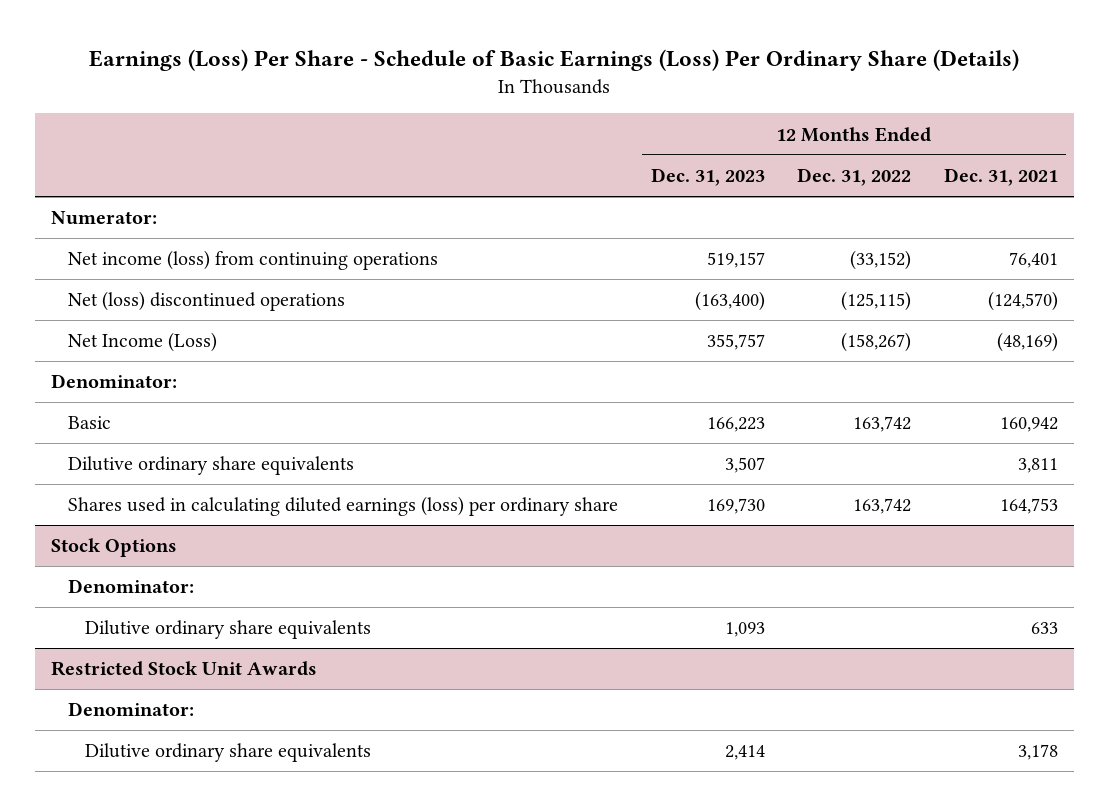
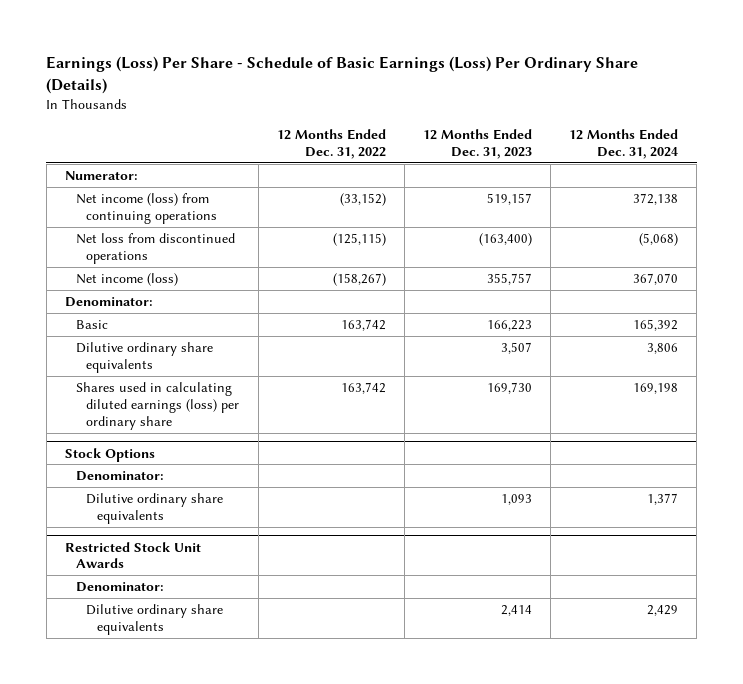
- | 12 Months Ended Dec. 31, 2023 | 12 Months Ended Dec. 31, 2022 | 12 Months Ended Dec. 31, 2021
+ | 12 Months Ended Dec. 31, 2022 | 12 Months Ended Dec. 31, 2023 | 12 Months Ended Dec. 31, 2024
- Net (loss) discontinued operations | (163,400) | (125,115) | (124,570)
- Net Income (Loss) | 355,757 | (158,267) | (48,169)
+ Net loss from discontinued operations | (125,115) | (163,400) | (5,068)
+ Net income (loss) | (158,267) | 355,757 | 367,070

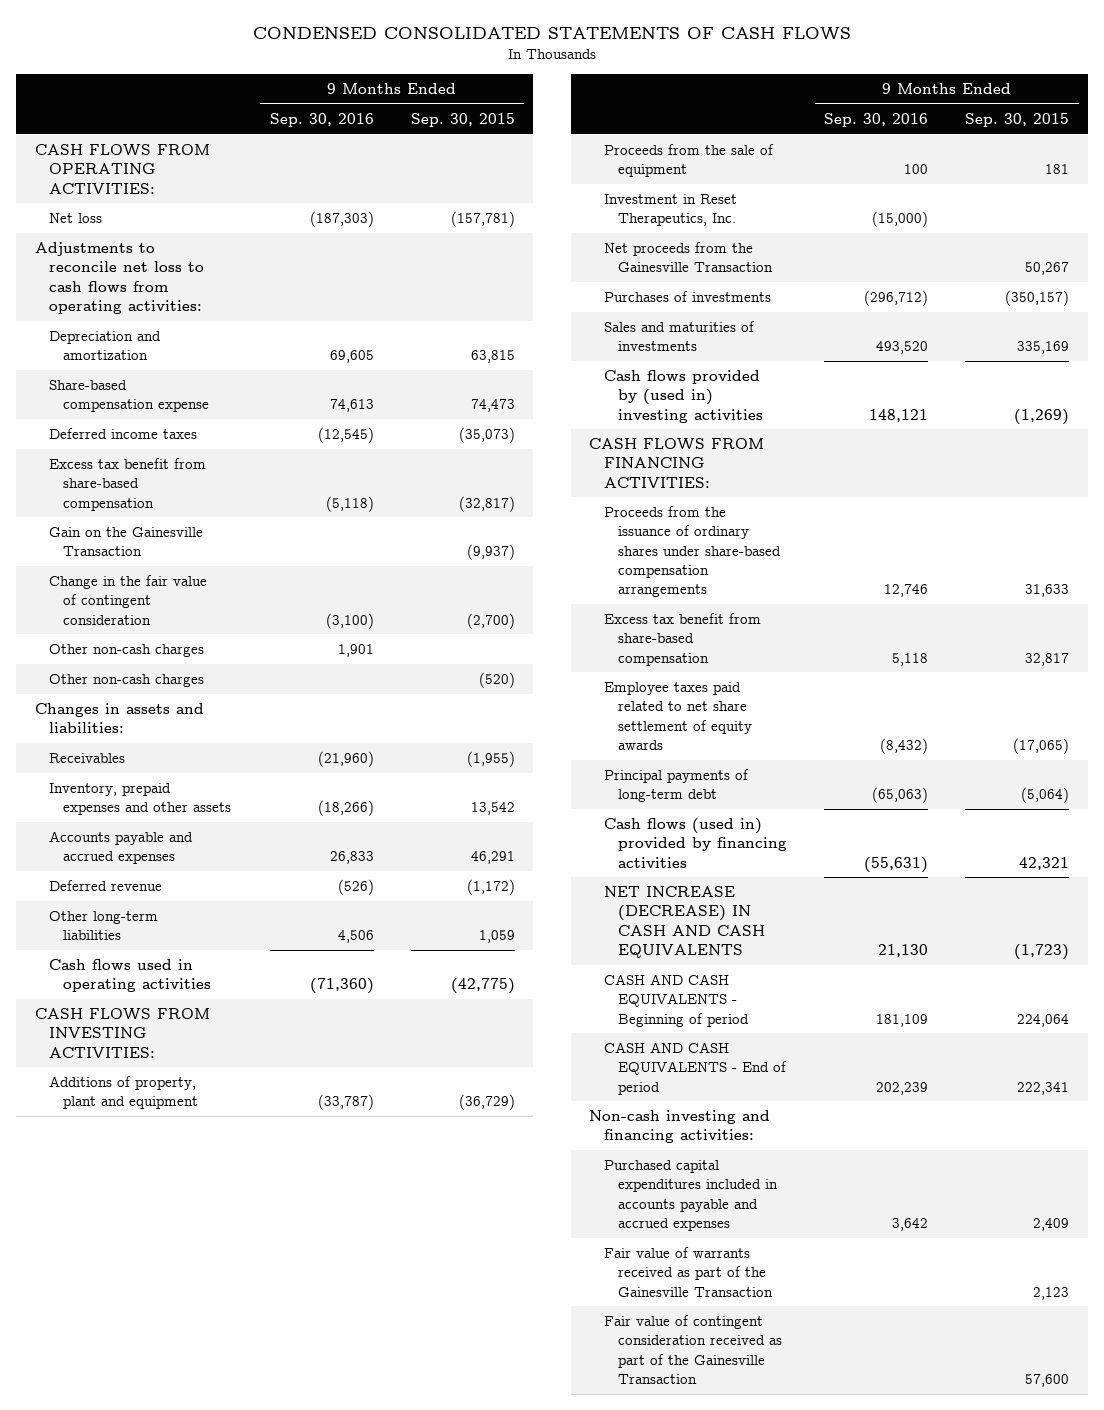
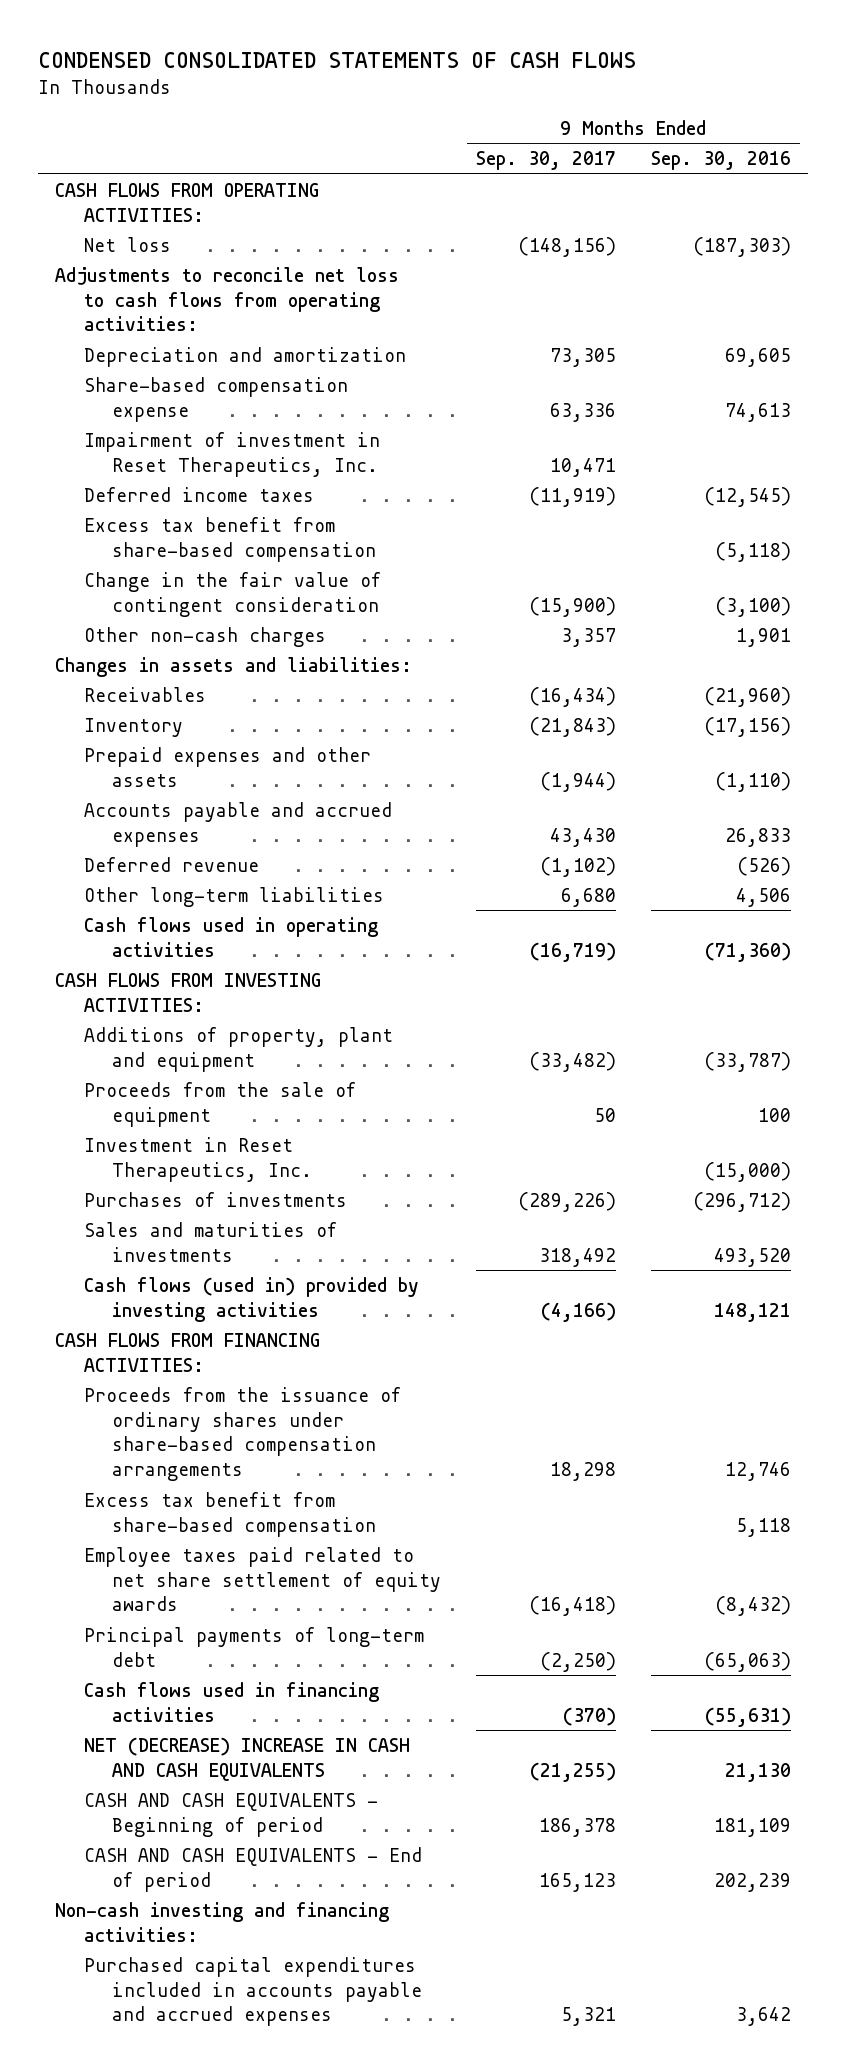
- | 9 Months Ended Sep. 30, 2016 | 9 Months Ended Sep. 30, 2015
+ | 9 Months Ended Sep. 30, 2017 | 9 Months Ended Sep. 30, 2016
+ Impairment of investment in Reset Therapeutics, Inc. | 10,471 |
- Gain on the Gainesville Transaction | | (9,937)
- Other non-cash charges | | (520)
- Inventory, prepaid expenses and other assets | (18,266) | 13,542
+ Inventory | (21,843) | (17,156)
+ Prepaid expenses and other assets | (1,944) | (1,110)
- Net proceeds from the Gainesville Transaction | | 50,267
- Cash flows provided by (used in) investing activities | 148,121 | (1,269)
+ Cash flows (used in) provided by investing activities | (4,166) | 148,121
- Cash flows (used in) provided by financing activities | (55,631) | 42,321
- NET INCREASE (DECREASE) IN CASH AND CASH EQUIVALENTS | 21,130 | (1,723)
+ Cash flows used in financing activities | (370) | (55,631)
+ NET (DECREASE) INCREASE IN CASH AND CASH EQUIVALENTS | (21,255) | 21,130
- Fair value of warrants received as part of the Gainesville Transaction | | 2,123
- Fair value of contingent consideration received as part of the Gainesville Transaction | | 57,600

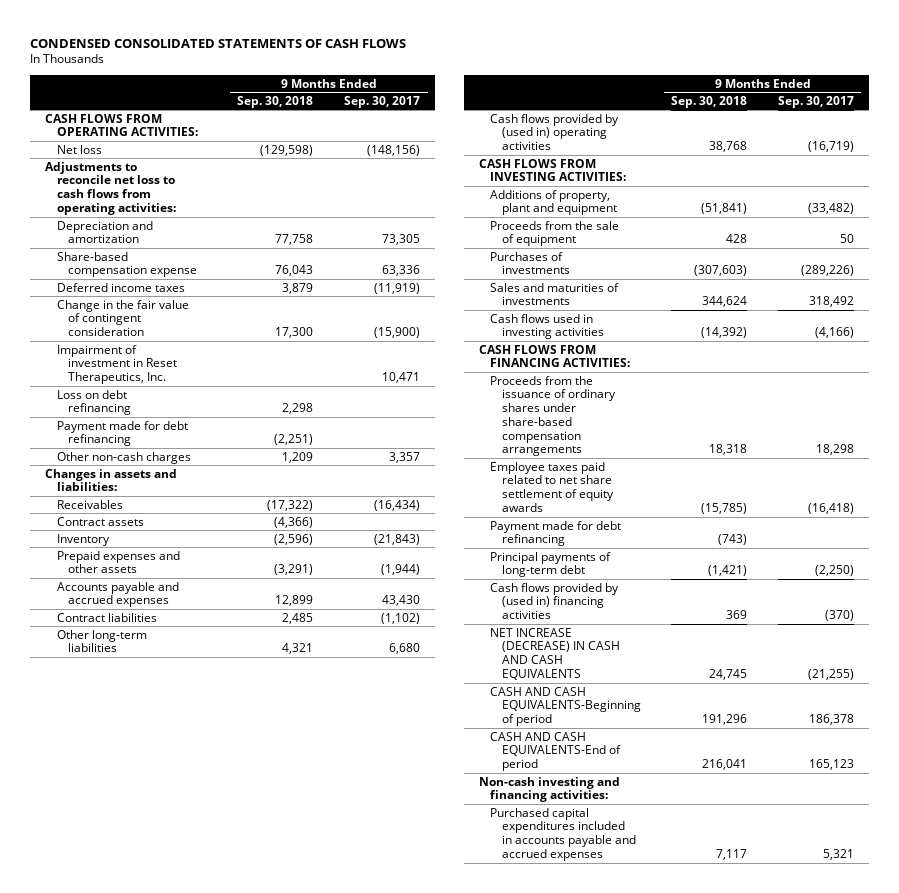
- | 9 Months Ended Sep. 30, 2017 | 9 Months Ended Sep. 30, 2016
+ | 9 Months Ended Sep. 30, 2018 | 9 Months Ended Sep. 30, 2017
- Excess tax benefit from share-based compensation | | (5,118)
moved down: Impairment of investment in Reset Therapeutics, Inc. | | 10,471
+ Loss on debt refinancing | 2,298 |
+ Payment made for debt refinancing | (2,251) |
+ Contract assets | (4,366) |
- Deferred revenue | (1,102) | (526)
+ Contract liabilities | 2,485 | (1,102)
- Cash flows used in operating activities | (16,719) | (71,360)
+ Cash flows provided by (used in) operating activities | 38,768 | (16,719)
- Investment in Reset Therapeutics, Inc. | | (15,000)
- Cash flows (used in) provided by investing activities | (4,166) | 148,121
+ Cash flows used in investing activities | (14,392) | (4,166)
- Excess tax benefit from share-based compensation | | 5,118
+ Payment made for debt refinancing | (743) |
- Cash flows used in financing activities | (370) | (55,631)
- NET (DECREASE) INCREASE IN CASH AND CASH EQUIVALENTS | (21,255) | 21,130
- CASH AND CASH EQUIVALENTS - Beginning of period | 186,378 | 181,109
- CASH AND CASH EQUIVALENTS - End of period | 165,123 | 202,239
+ Cash flows provided by (used in) financing activities | 369 | (370)
+ NET INCREASE (DECREASE) IN CASH AND CASH EQUIVALENTS | 24,745 | (21,255)
+ CASH AND CASH EQUIVALENTS-Beginning of period | 191,296 | 186,378
+ CASH AND CASH EQUIVALENTS-End of period | 216,041 | 165,123

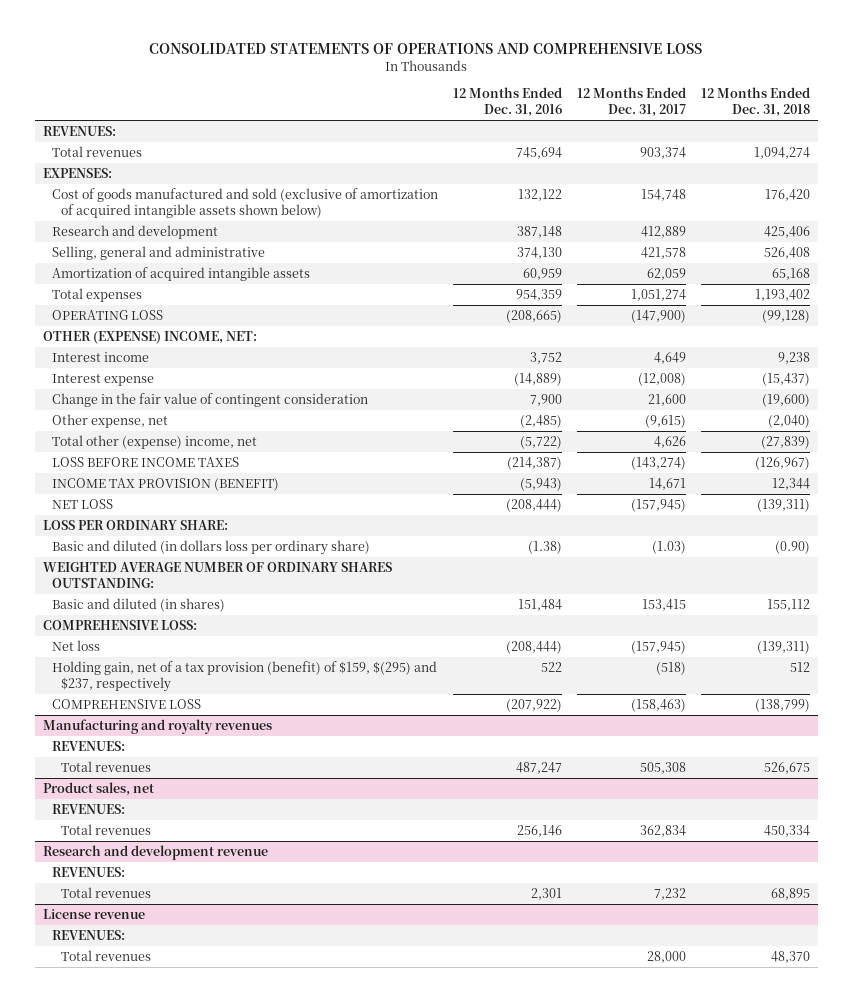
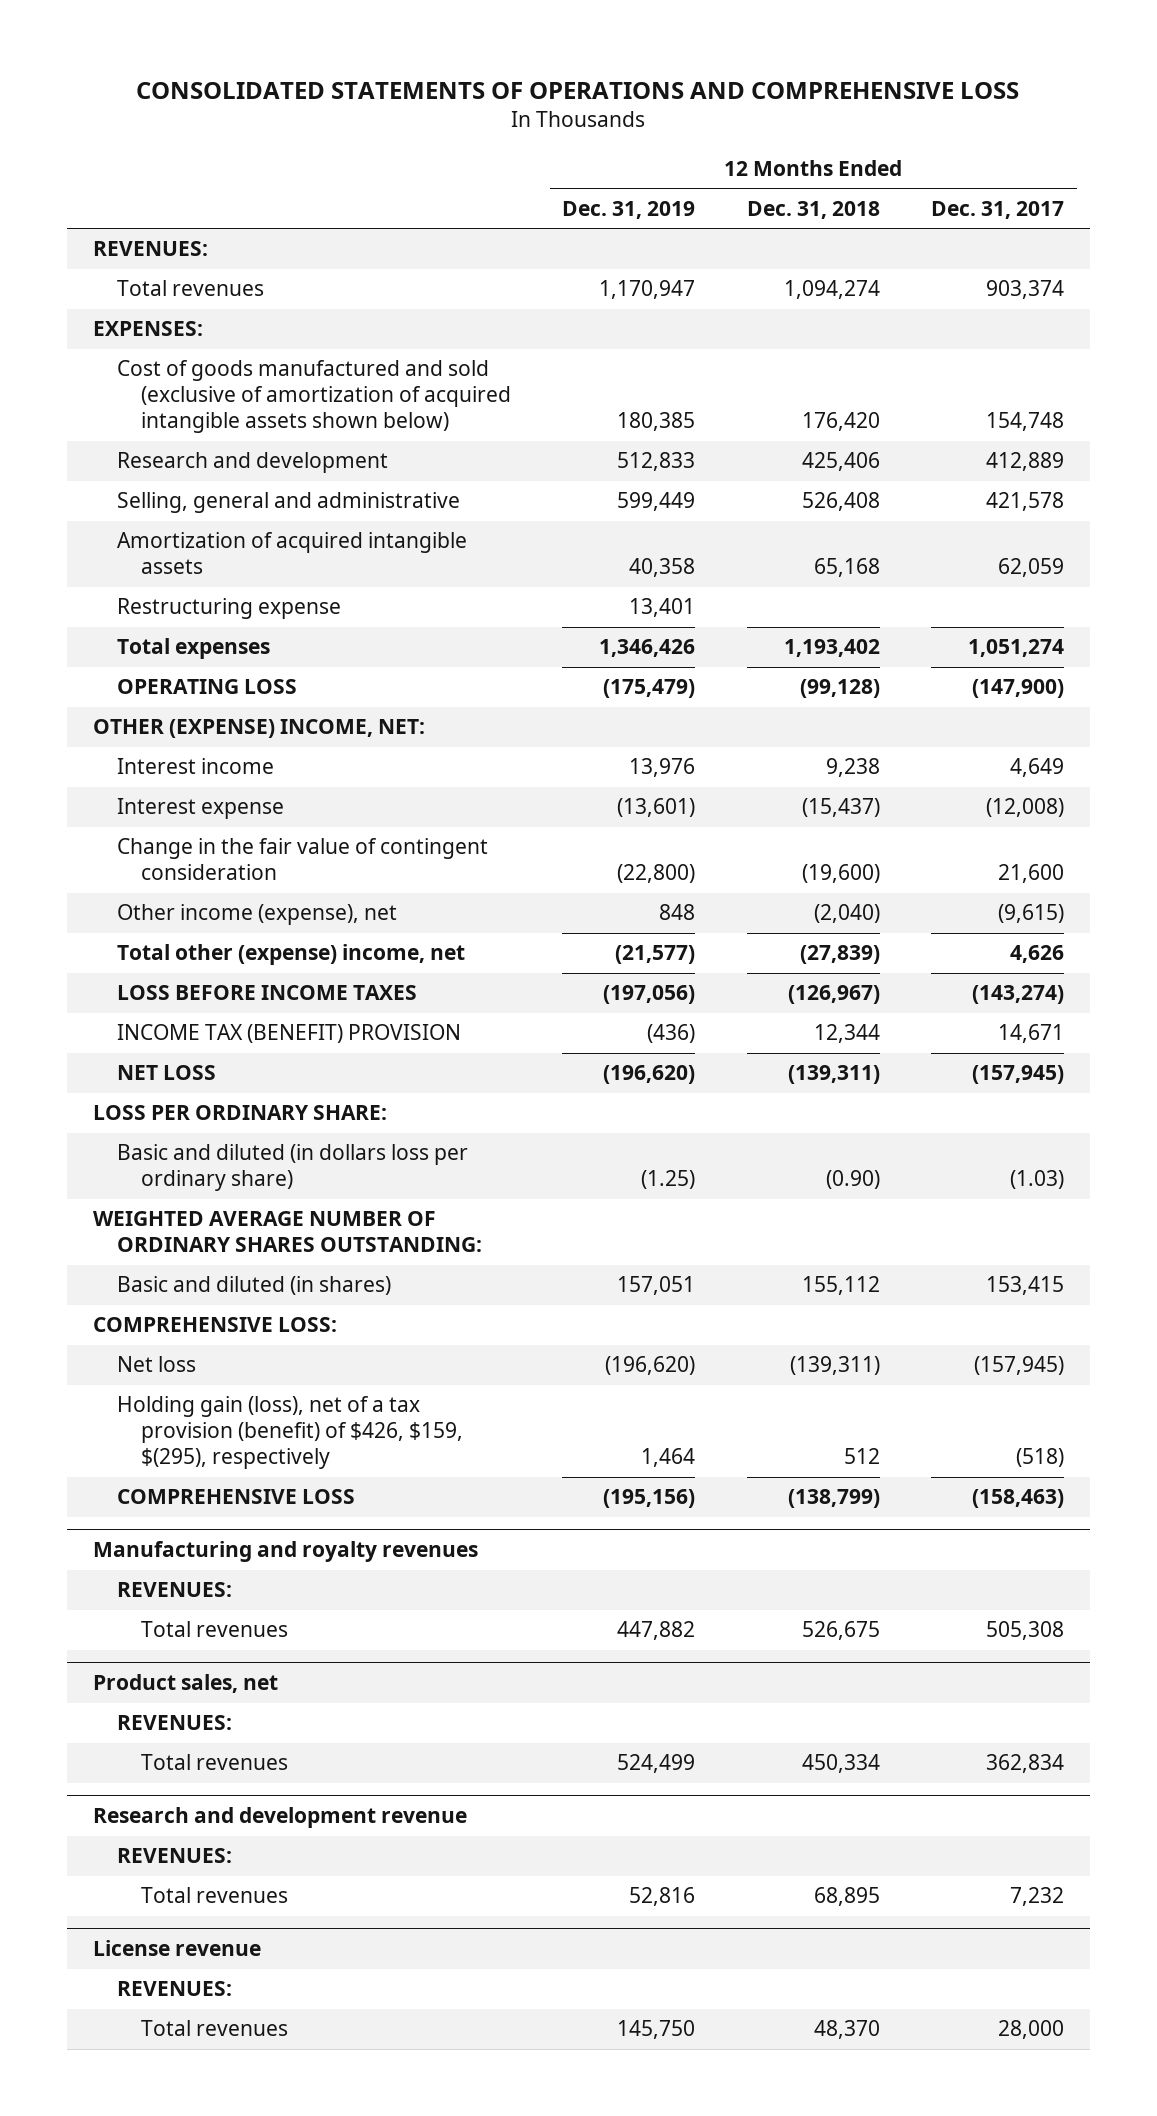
- | 12 Months Ended Dec. 31, 2016 | 12 Months Ended Dec. 31, 2017 | 12 Months Ended Dec. 31, 2018
+ | 12 Months Ended Dec. 31, 2019 | 12 Months Ended Dec. 31, 2018 | 12 Months Ended Dec. 31, 2017
+ Restructuring expense | 13,401 | |
- Other expense, net | (2,485) | (9,615) | (2,040)
+ Other income (expense), net | 848 | (2,040) | (9,615)
- INCOME TAX PROVISION (BENEFIT) | (5,943) | 14,671 | 12,344
+ INCOME TAX (BENEFIT) PROVISION | (436) | 12,344 | 14,671
- Holding gain, net of a tax provision (benefit) of $159, $(295) and $237, respectively | 522 | (518) | 512
+ Holding gain (loss), net of a tax provision (benefit) of $426, $159, $(295), respectively | 1,464 | 512 | (518)

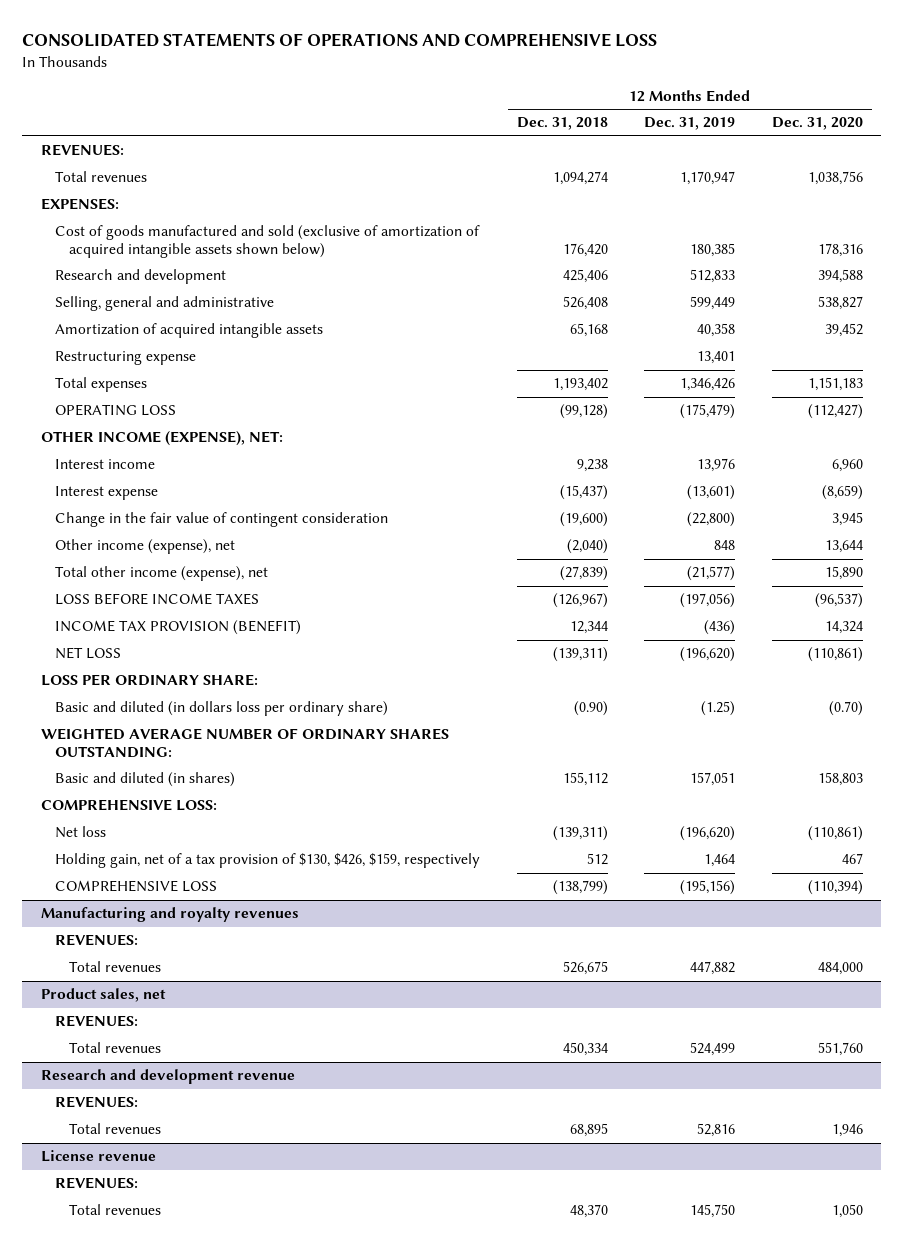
- | 12 Months Ended Dec. 31, 2019 | 12 Months Ended Dec. 31, 2018 | 12 Months Ended Dec. 31, 2017
+ | 12 Months Ended Dec. 31, 2018 | 12 Months Ended Dec. 31, 2019 | 12 Months Ended Dec. 31, 2020
- OTHER (EXPENSE) INCOME, NET:
+ OTHER INCOME (EXPENSE), NET:
- Total other (expense) income, net | (21,577) | (27,839) | 4,626
+ Total other income (expense), net | (27,839) | (21,577) | 15,890
- INCOME TAX (BENEFIT) PROVISION | (436) | 12,344 | 14,671
+ INCOME TAX PROVISION (BENEFIT) | 12,344 | (436) | 14,324
- Holding gain (loss), net of a tax provision (benefit) of $426, $159, $(295), respectively | 1,464 | 512 | (518)
+ Holding gain, net of a tax provision of $130, $426, $159, respectively | 512 | 1,464 | 467

